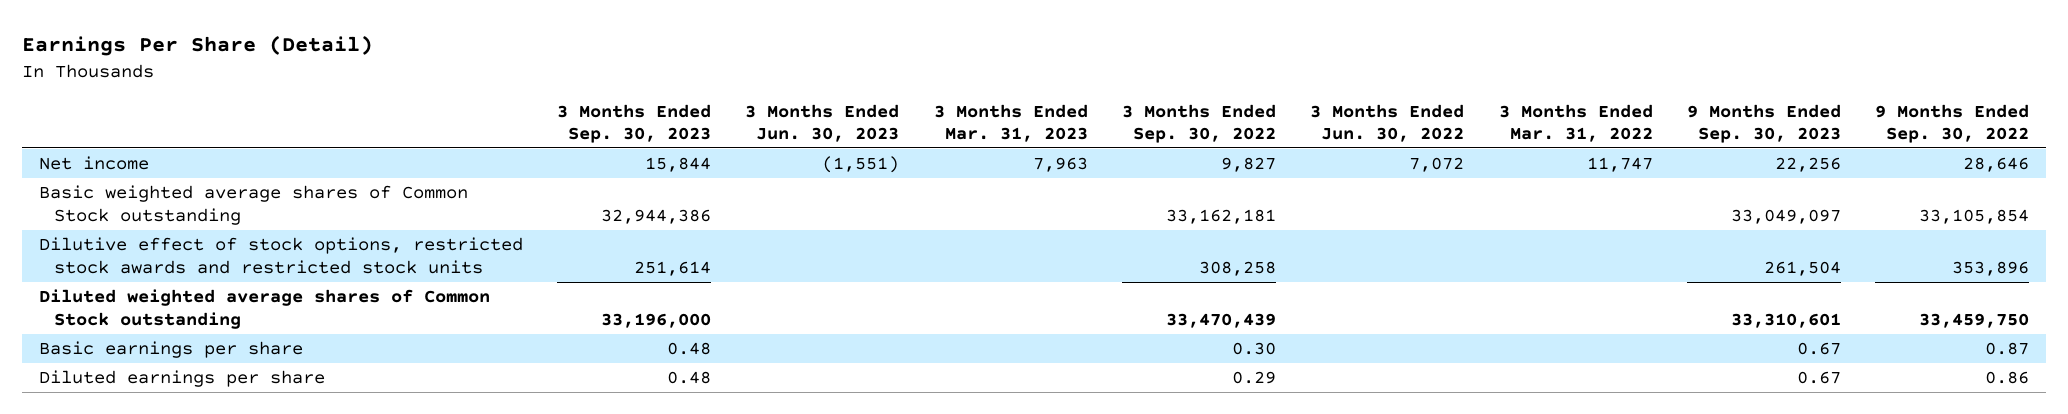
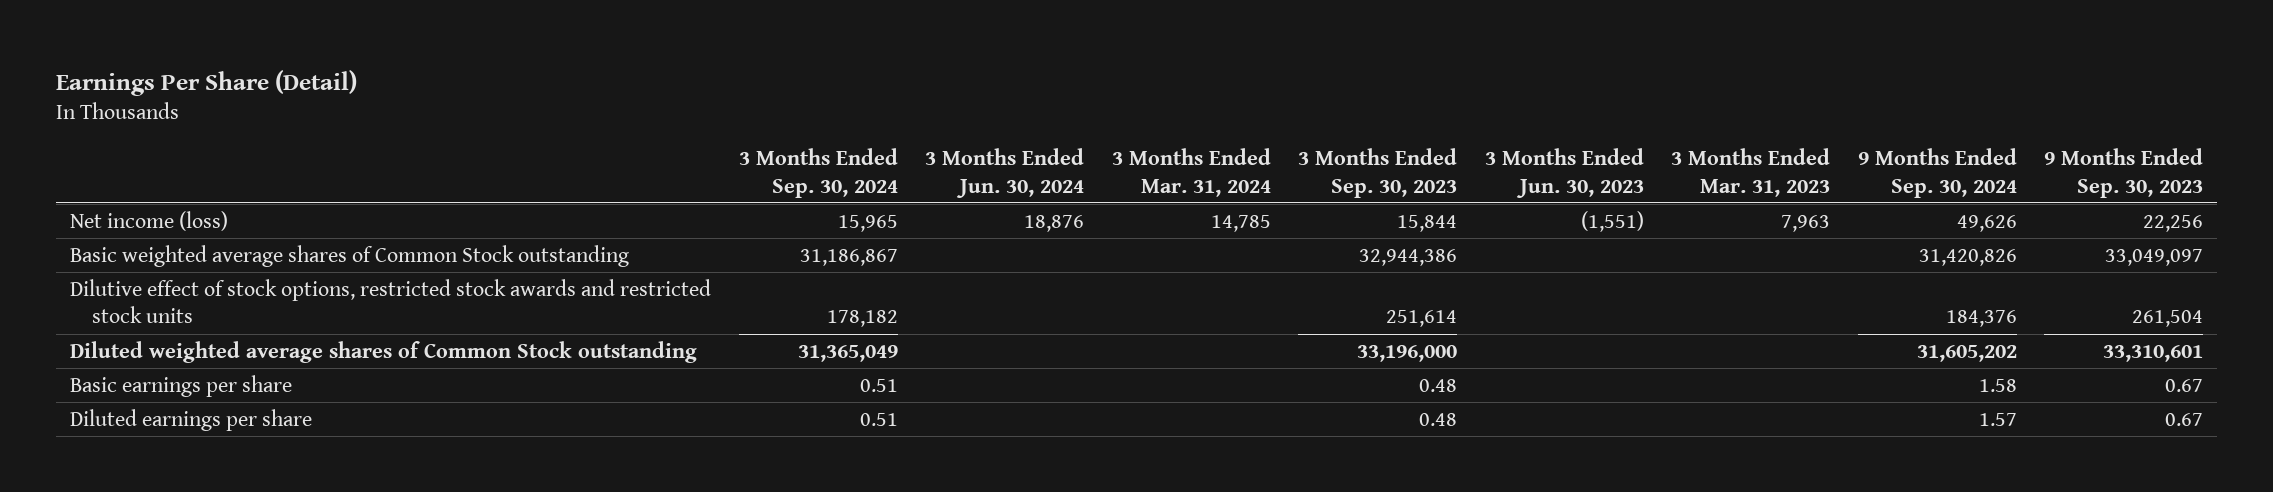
- | 3 Months Ended Sep. 30, 2023 | 3 Months Ended Jun. 30, 2023 | 3 Months Ended Mar. 31, 2023 | 3 Months Ended Sep. 30, 2022 | 3 Months Ended Jun. 30, 2022 | 3 Months Ended Mar. 31, 2022 | 9 Months Ended Sep. 30, 2023 | 9 Months Ended Sep. 30, 2022
+ | 3 Months Ended Sep. 30, 2024 | 3 Months Ended Jun. 30, 2024 | 3 Months Ended Mar. 31, 2024 | 3 Months Ended Sep. 30, 2023 | 3 Months Ended Jun. 30, 2023 | 3 Months Ended Mar. 31, 2023 | 9 Months Ended Sep. 30, 2024 | 9 Months Ended Sep. 30, 2023
- Net income | 15,844 | (1,551) | 7,963 | 9,827 | 7,072 | 11,747 | 22,256 | 28,646
+ Net income (loss) | 15,965 | 18,876 | 14,785 | 15,844 | (1,551) | 7,963 | 49,626 | 22,256

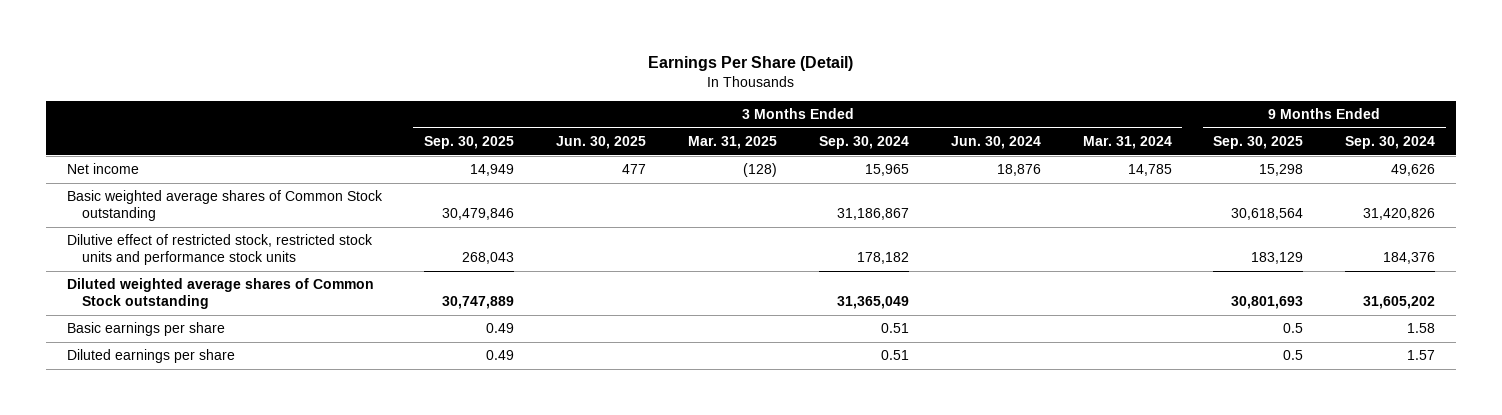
- | 3 Months Ended Sep. 30, 2024 | 3 Months Ended Jun. 30, 2024 | 3 Months Ended Mar. 31, 2024 | 3 Months Ended Sep. 30, 2023 | 3 Months Ended Jun. 30, 2023 | 3 Months Ended Mar. 31, 2023 | 9 Months Ended Sep. 30, 2024 | 9 Months Ended Sep. 30, 2023
+ | 3 Months Ended Sep. 30, 2025 | 3 Months Ended Jun. 30, 2025 | 3 Months Ended Mar. 31, 2025 | 3 Months Ended Sep. 30, 2024 | 3 Months Ended Jun. 30, 2024 | 3 Months Ended Mar. 31, 2024 | 9 Months Ended Sep. 30, 2025 | 9 Months Ended Sep. 30, 2024
- Net income (loss) | 15,965 | 18,876 | 14,785 | 15,844 | (1,551) | 7,963 | 49,626 | 22,256
+ Net income | 14,949 | 477 | (128) | 15,965 | 18,876 | 14,785 | 15,298 | 49,626
- Dilutive effect of stock options, restricted stock awards and restricted stock units | 178,182 | | | 251,614 | | | 184,376 | 261,504
+ Dilutive effect of restricted stock, restricted stock units and performance stock units | 268,043 | | | 178,182 | | | 183,129 | 184,376

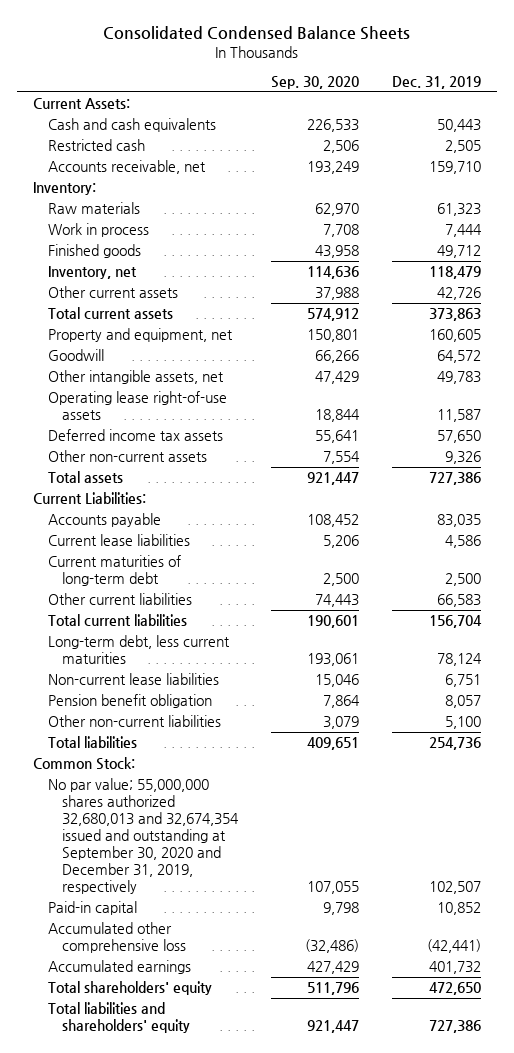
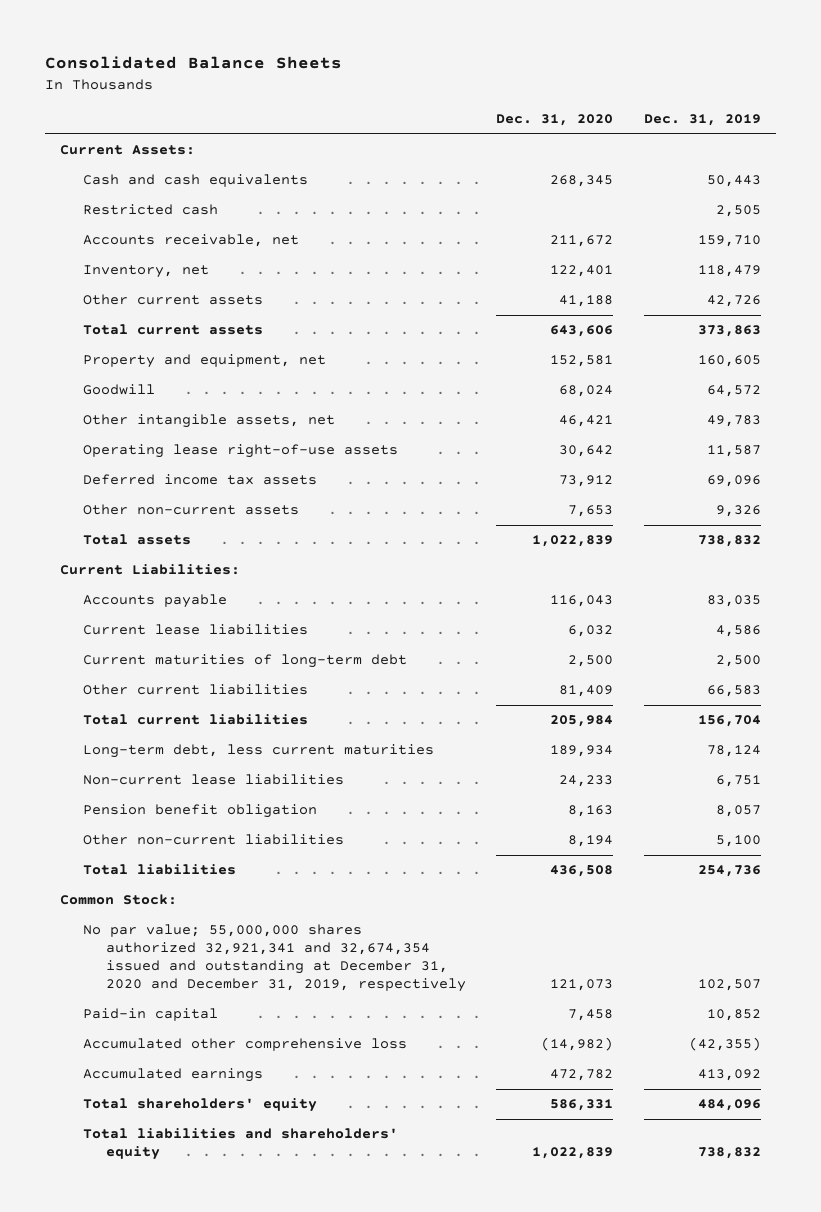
- Consolidated Condensed Balance Sheets
+ Consolidated Balance Sheets
- | Sep. 30, 2020 | Dec. 31, 2019
+ | Dec. 31, 2020 | Dec. 31, 2019
- Inventory:
- Raw materials | 62,970 | 61,323
- Work in process | 7,708 | 7,444
- Finished goods | 43,958 | 49,712
- Deferred income tax assets | 55,641 | 57,650
+ Deferred income tax assets | 73,912 | 69,096
- Total assets | 921,447 | 727,386
+ Total assets | 1,022,839 | 738,832
- No par value; 55,000,000 shares authorized 32,680,013 and 32,674,354 issued and outstanding at September 30, 2020 and December 31, 2019, respectively | 107,055 | 102,507
+ No par value; 55,000,000 shares authorized 32,921,341 and 32,674,354 issued and outstanding at December 31, 2020 and December 31, 2019, respectively | 121,073 | 102,507
- Accumulated other comprehensive loss | (32,486) | (42,441)
- Accumulated earnings | 427,429 | 401,732
- Total shareholders' equity | 511,796 | 472,650
- Total liabilities and shareholders' equity | 921,447 | 727,386
+ Accumulated other comprehensive loss | (14,982) | (42,355)
+ Accumulated earnings | 472,782 | 413,092
+ Total shareholders' equity | 586,331 | 484,096
+ Total liabilities and shareholders' equity | 1,022,839 | 738,832

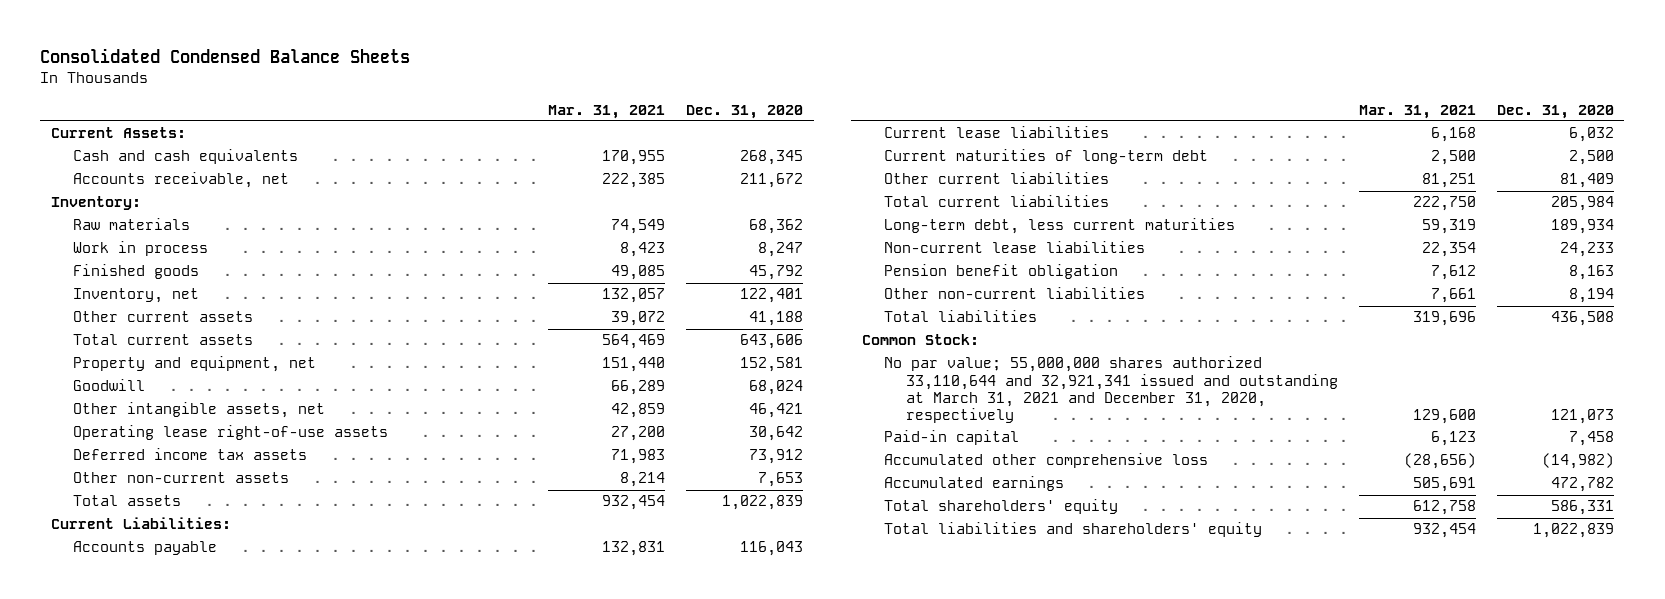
- Consolidated Balance Sheets
+ Consolidated Condensed Balance Sheets
- | Dec. 31, 2020 | Dec. 31, 2019
+ | Mar. 31, 2021 | Dec. 31, 2020
- Restricted cash | | 2,505
+ Inventory:
+ Raw materials | 74,549 | 68,362
+ Work in process | 8,423 | 8,247
+ Finished goods | 49,085 | 45,792
- No par value; 55,000,000 shares authorized 32,921,341 and 32,674,354 issued and outstanding at December 31, 2020 and December 31, 2019, respectively | 121,073 | 102,507
+ No par value; 55,000,000 shares authorized 33,110,644 and 32,921,341 issued and outstanding at March 31, 2021 and December 31, 2020, respectively | 129,600 | 121,073

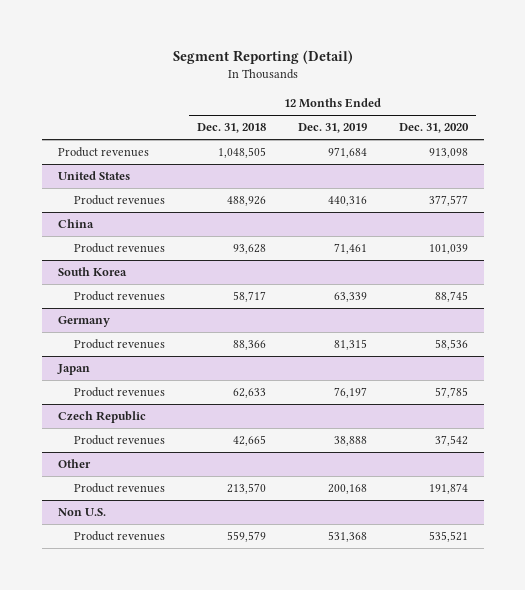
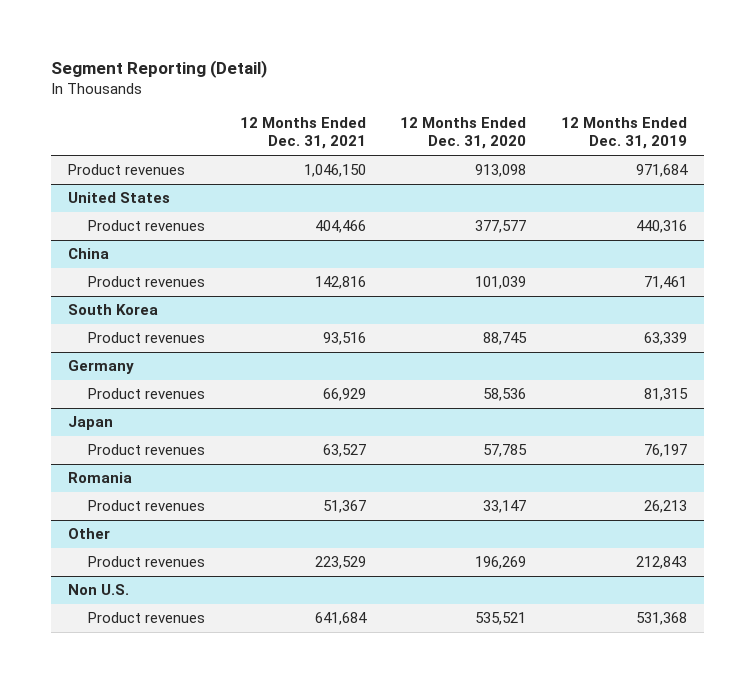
- | 12 Months Ended Dec. 31, 2018 | 12 Months Ended Dec. 31, 2019 | 12 Months Ended Dec. 31, 2020
+ | 12 Months Ended Dec. 31, 2021 | 12 Months Ended Dec. 31, 2020 | 12 Months Ended Dec. 31, 2019
- Czech Republic
- Product revenues | 42,665 | 38,888 | 37,542
+ Romania
+ Product revenues | 51,367 | 33,147 | 26,213
@ Other
- Product revenues | 213,570 | 200,168 | 191,874
+ Product revenues | 223,529 | 196,269 | 212,843

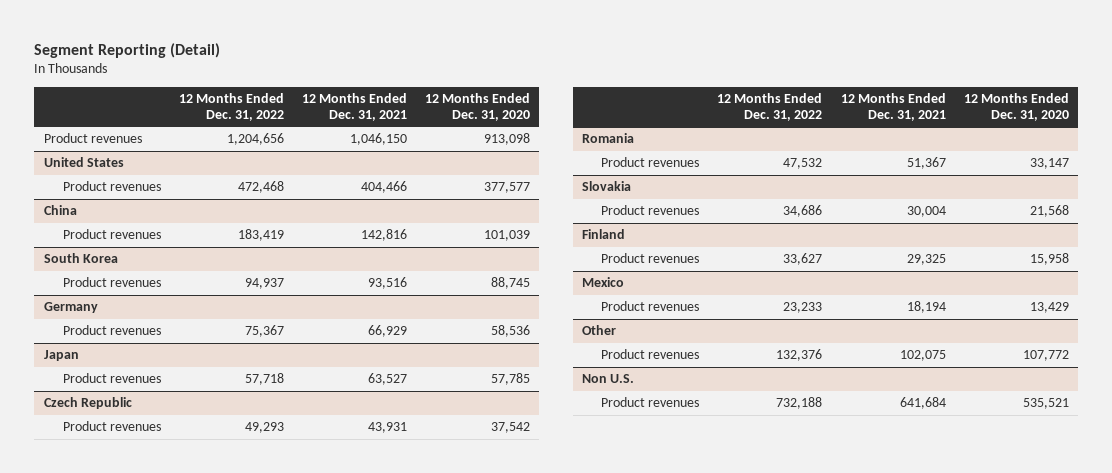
- | 12 Months Ended Dec. 31, 2021 | 12 Months Ended Dec. 31, 2020 | 12 Months Ended Dec. 31, 2019
+ | 12 Months Ended Dec. 31, 2022 | 12 Months Ended Dec. 31, 2021 | 12 Months Ended Dec. 31, 2020
+ Czech Republic
+ Product revenues | 49,293 | 43,931 | 37,542
+ Slovakia
+ Product revenues | 34,686 | 30,004 | 21,568
+ Finland
+ Product revenues | 33,627 | 29,325 | 15,958
+ Mexico
+ Product revenues | 23,233 | 18,194 | 13,429
@ Other
- Product revenues | 223,529 | 196,269 | 212,843
+ Product revenues | 132,376 | 102,075 | 107,772

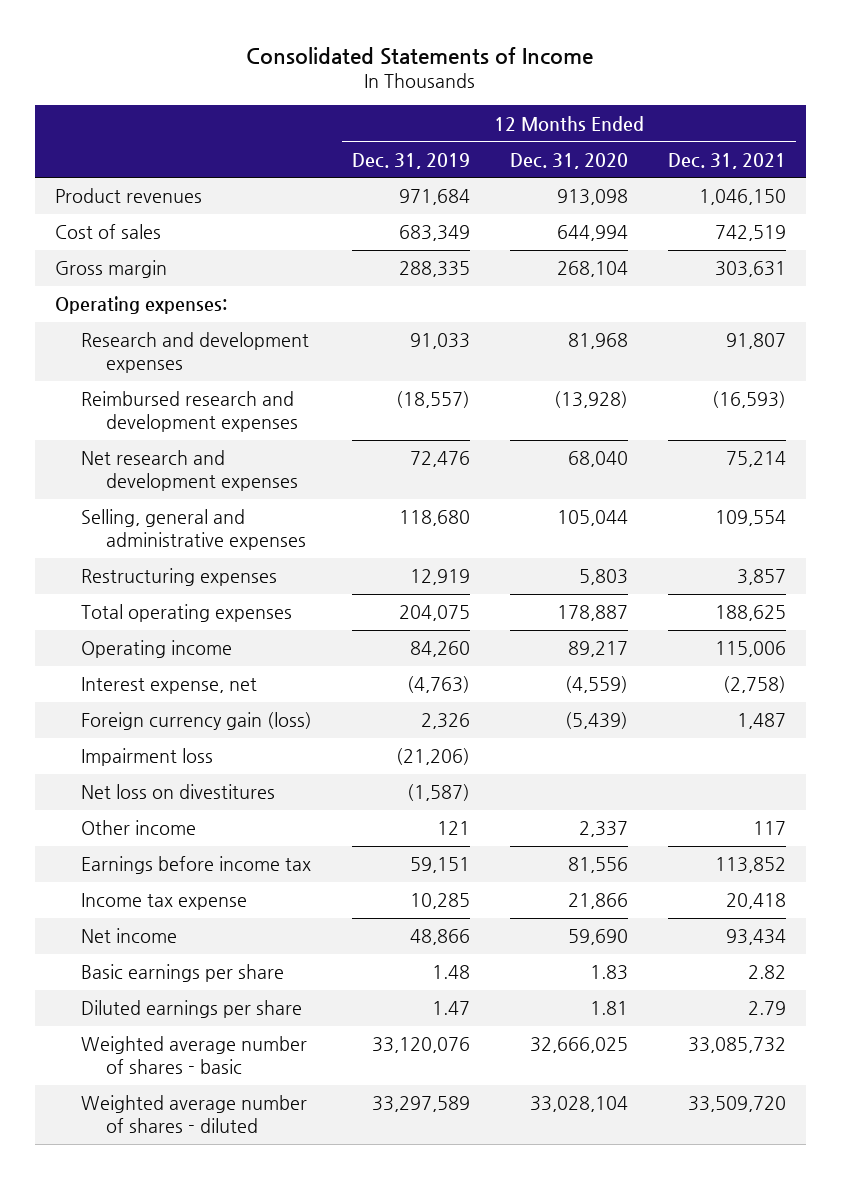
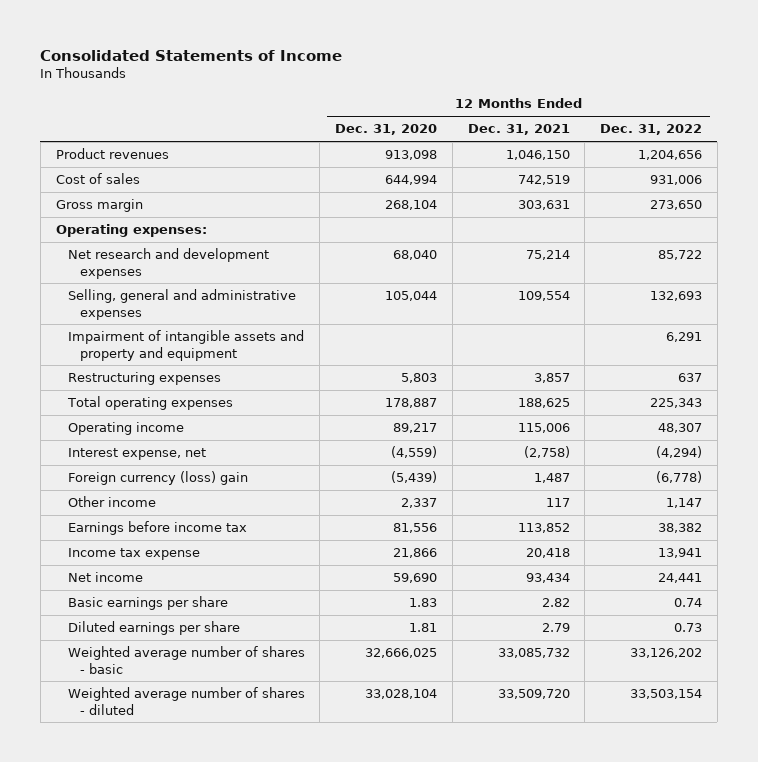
- | 12 Months Ended Dec. 31, 2019 | 12 Months Ended Dec. 31, 2020 | 12 Months Ended Dec. 31, 2021
+ | 12 Months Ended Dec. 31, 2020 | 12 Months Ended Dec. 31, 2021 | 12 Months Ended Dec. 31, 2022
- Research and development expenses | 91,033 | 81,968 | 91,807
- Reimbursed research and development expenses | (18,557) | (13,928) | (16,593)
+ Impairment of intangible assets and property and equipment | | | 6,291
- Foreign currency gain (loss) | 2,326 | (5,439) | 1,487
- Impairment loss | (21,206) | |
- Net loss on divestitures | (1,587) | |
+ Foreign currency (loss) gain | (5,439) | 1,487 | (6,778)

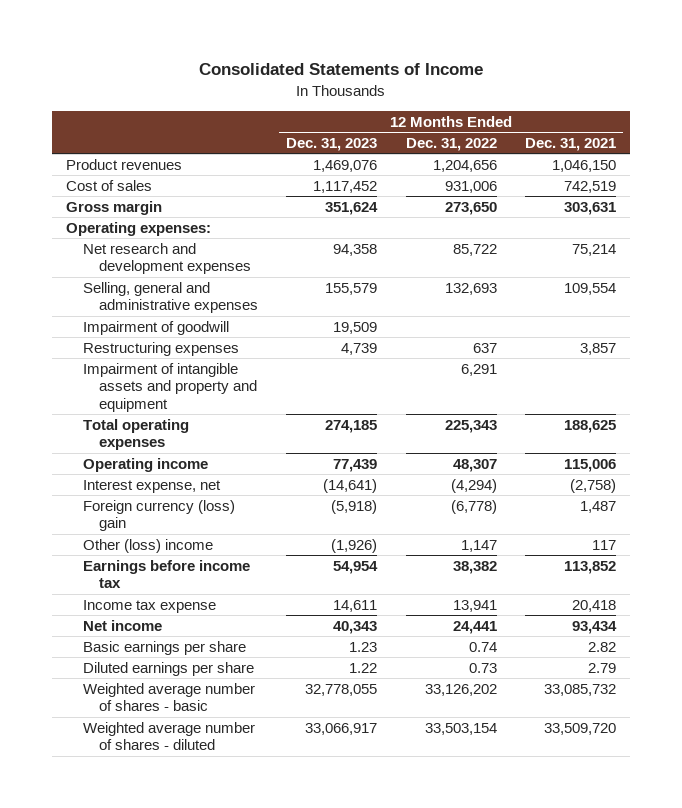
- | 12 Months Ended Dec. 31, 2020 | 12 Months Ended Dec. 31, 2021 | 12 Months Ended Dec. 31, 2022
+ | 12 Months Ended Dec. 31, 2023 | 12 Months Ended Dec. 31, 2022 | 12 Months Ended Dec. 31, 2021
+ Impairment of goodwill | 19,509 | |
moved down: Impairment of intangible assets and property and equipment | | 6,291 |
- Other income | 2,337 | 117 | 1,147
+ Other (loss) income | (1,926) | 1,147 | 117

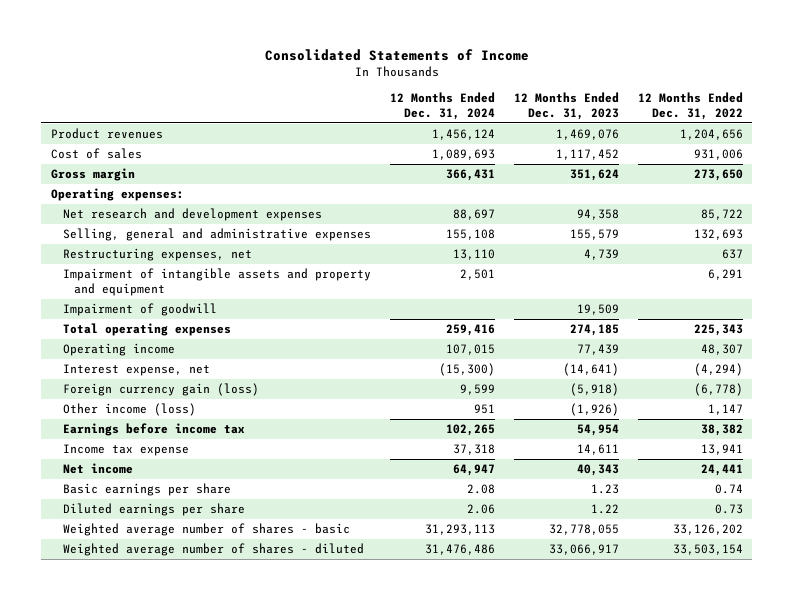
- | 12 Months Ended Dec. 31, 2023 | 12 Months Ended Dec. 31, 2022 | 12 Months Ended Dec. 31, 2021
+ | 12 Months Ended Dec. 31, 2024 | 12 Months Ended Dec. 31, 2023 | 12 Months Ended Dec. 31, 2022
- Restructuring expenses | 4,739 | 637 | 3,857
+ Restructuring expenses, net | 13,110 | 4,739 | 637
moved down: Impairment of goodwill | | 19,509 |
- Foreign currency (loss) gain | (5,918) | (6,778) | 1,487
- Other (loss) income | (1,926) | 1,147 | 117
+ Foreign currency gain (loss) | 9,599 | (5,918) | (6,778)
+ Other income (loss) | 951 | (1,926) | 1,147

